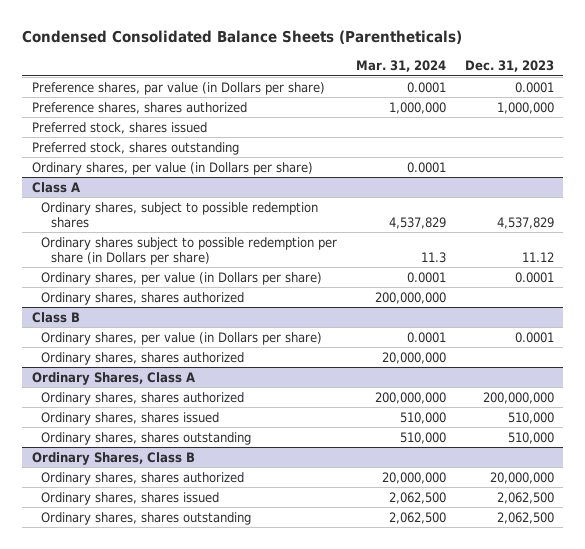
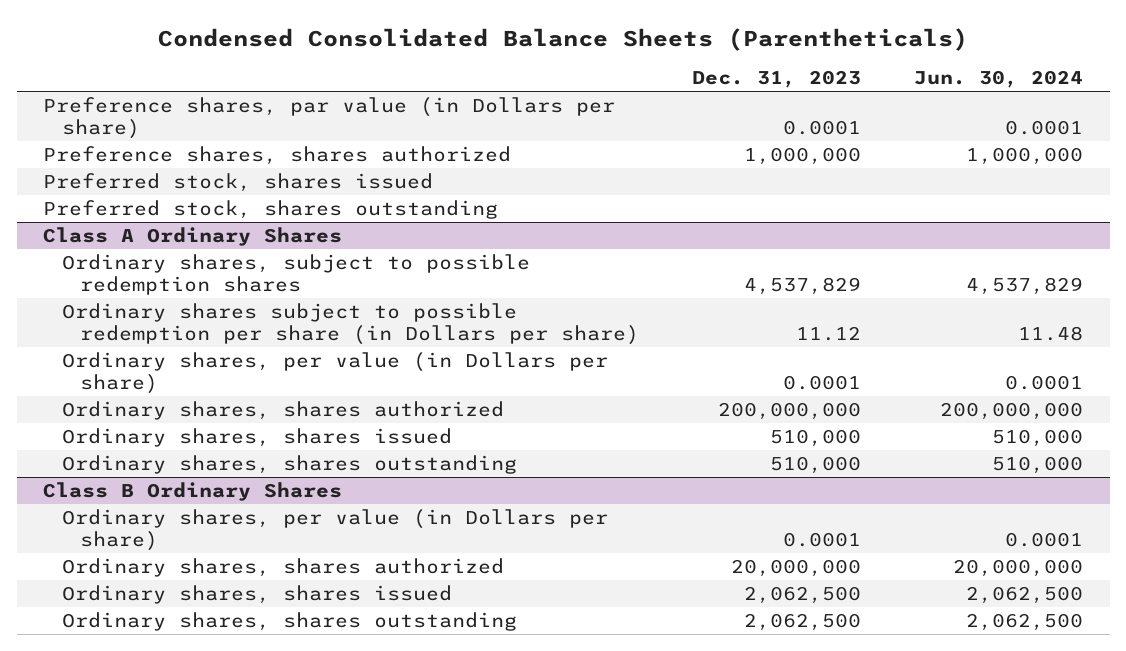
- | Mar. 31, 2024 | Dec. 31, 2023
+ | Dec. 31, 2023 | Jun. 30, 2024
- Ordinary shares, per value (in Dollars per share) | 0.0001 |
- Class A
+ Class A Ordinary Shares
- Ordinary shares, shares authorized | 200,000,000 |
- Class B
- Ordinary shares, per value (in Dollars per share) | 0.0001 | 0.0001
- Ordinary shares, shares authorized | 20,000,000 |
- Ordinary Shares, Class A
- Ordinary Shares, Class B
+ Class B Ordinary Shares
+ Ordinary shares, per value (in Dollars per share) | 0.0001 | 0.0001

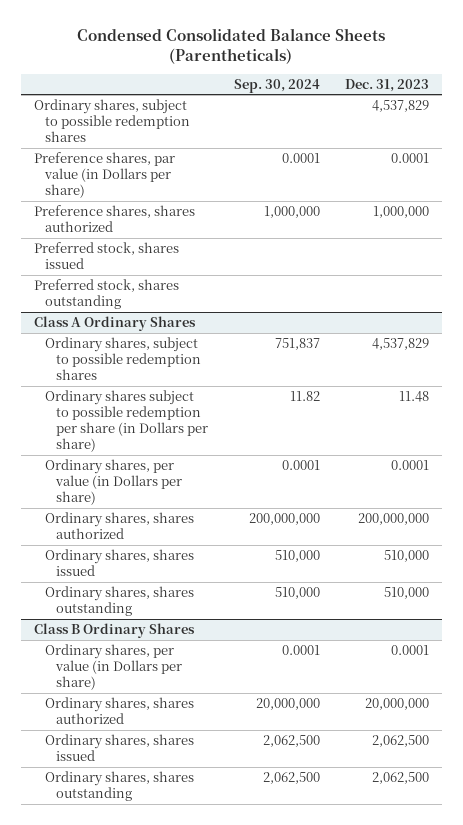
- | Dec. 31, 2023 | Jun. 30, 2024
+ | Sep. 30, 2024 | Dec. 31, 2023
+ Ordinary shares, subject to possible redemption shares | | 4,537,829
@ Class A Ordinary Shares
- Ordinary shares subject to possible redemption per share (in Dollars per share) | 11.12 | 11.48
+ Ordinary shares subject to possible redemption per share (in Dollars per share) | 11.82 | 11.48

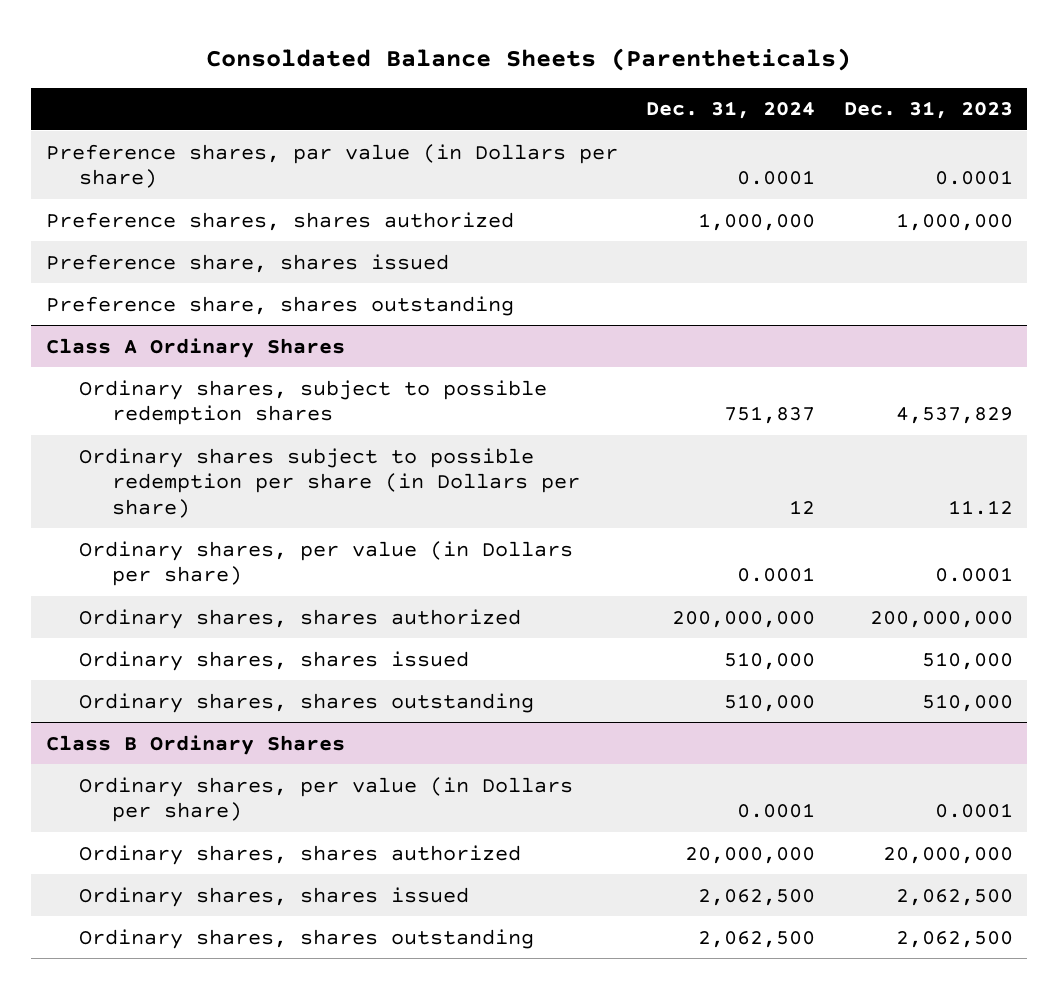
- Condensed Consolidated Balance Sheets (Parentheticals)
+ Consoldated Balance Sheets (Parentheticals)
- | Sep. 30, 2024 | Dec. 31, 2023
+ | Dec. 31, 2024 | Dec. 31, 2023
- Ordinary shares, subject to possible redemption shares | | 4,537,829
- Preferred stock, shares issued
- Preferred stock, shares outstanding
+ Preference share, shares issued
+ Preference share, shares outstanding
@ Class A Ordinary Shares
- Ordinary shares subject to possible redemption per share (in Dollars per share) | 11.82 | 11.48
+ Ordinary shares subject to possible redemption per share (in Dollars per share) | 12 | 11.12

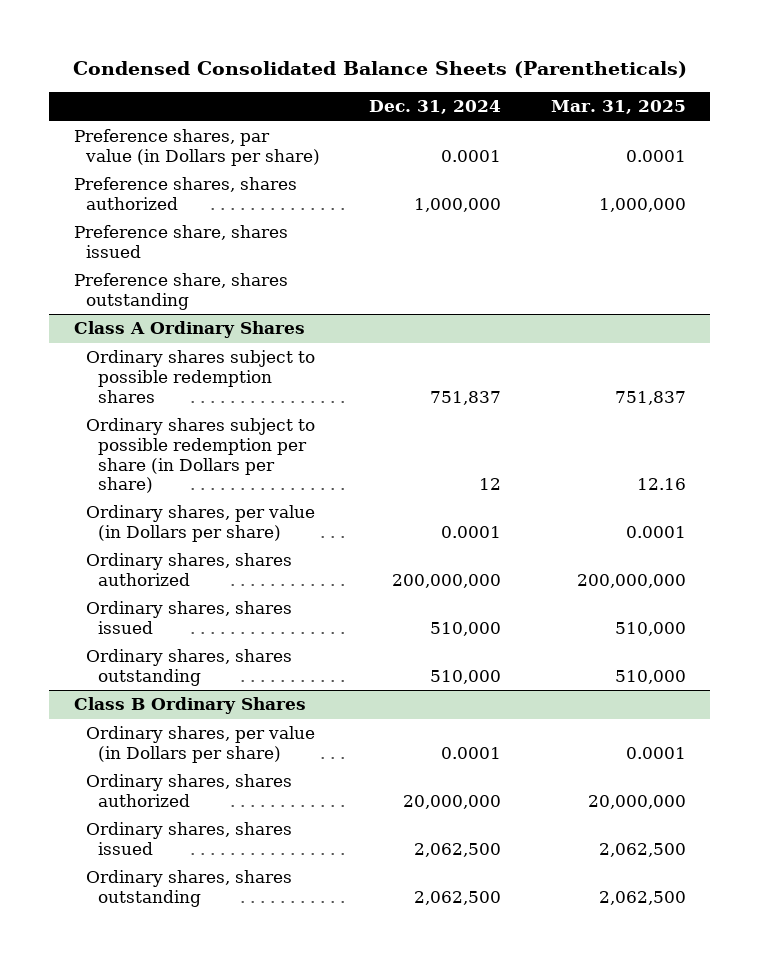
- Consoldated Balance Sheets (Parentheticals)
+ Condensed Consolidated Balance Sheets (Parentheticals)
- | Dec. 31, 2024 | Dec. 31, 2023
+ | Dec. 31, 2024 | Mar. 31, 2025
@ Class A Ordinary Shares
- Ordinary shares, subject to possible redemption shares | 751,837 | 4,537,829
+ Ordinary shares subject to possible redemption shares | 751,837 | 751,837

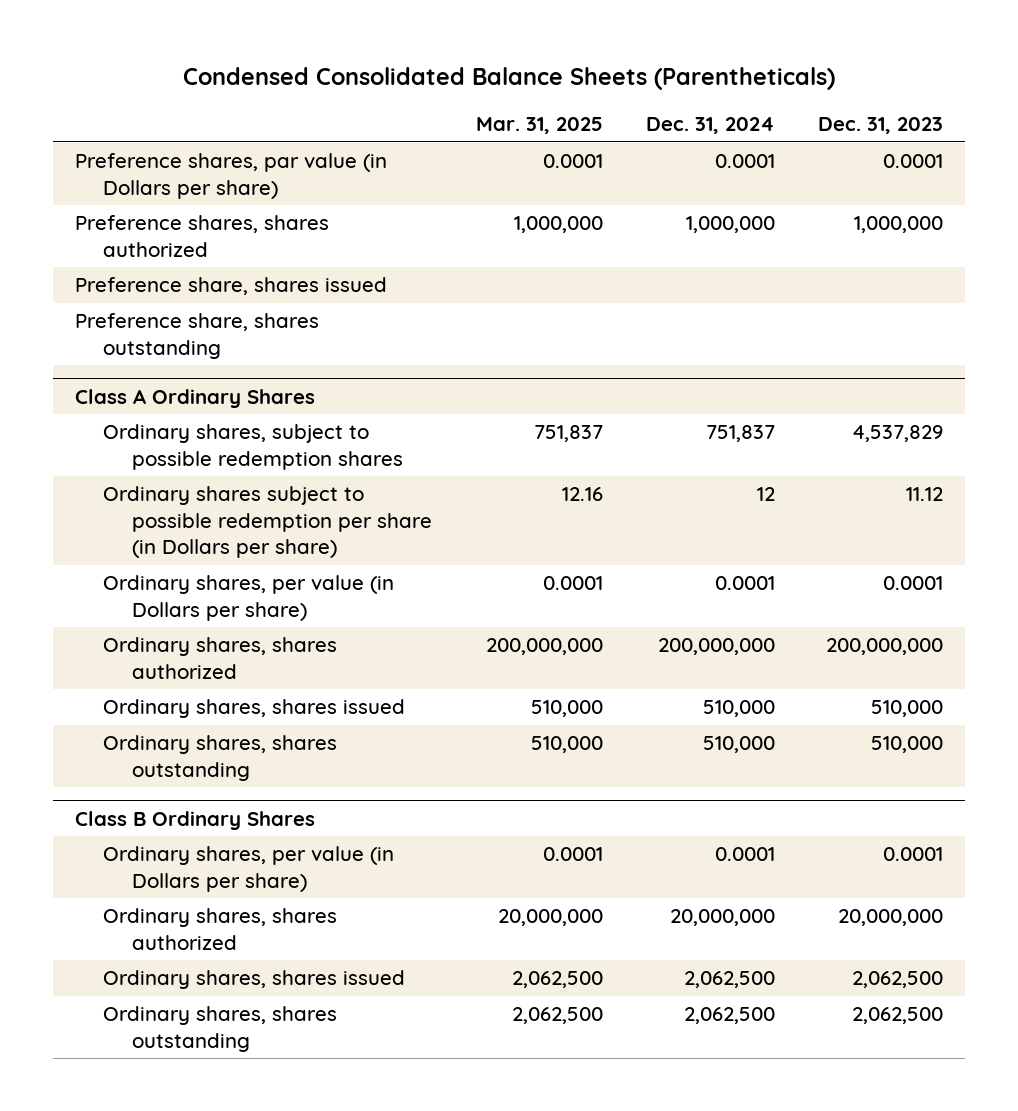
- | Dec. 31, 2024 | Mar. 31, 2025
+ | Mar. 31, 2025 | Dec. 31, 2024 | Dec. 31, 2023
@ Class A Ordinary Shares
- Ordinary shares subject to possible redemption shares | 751,837 | 751,837
+ Ordinary shares, subject to possible redemption shares | 751,837 | 751,837 | 4,537,829

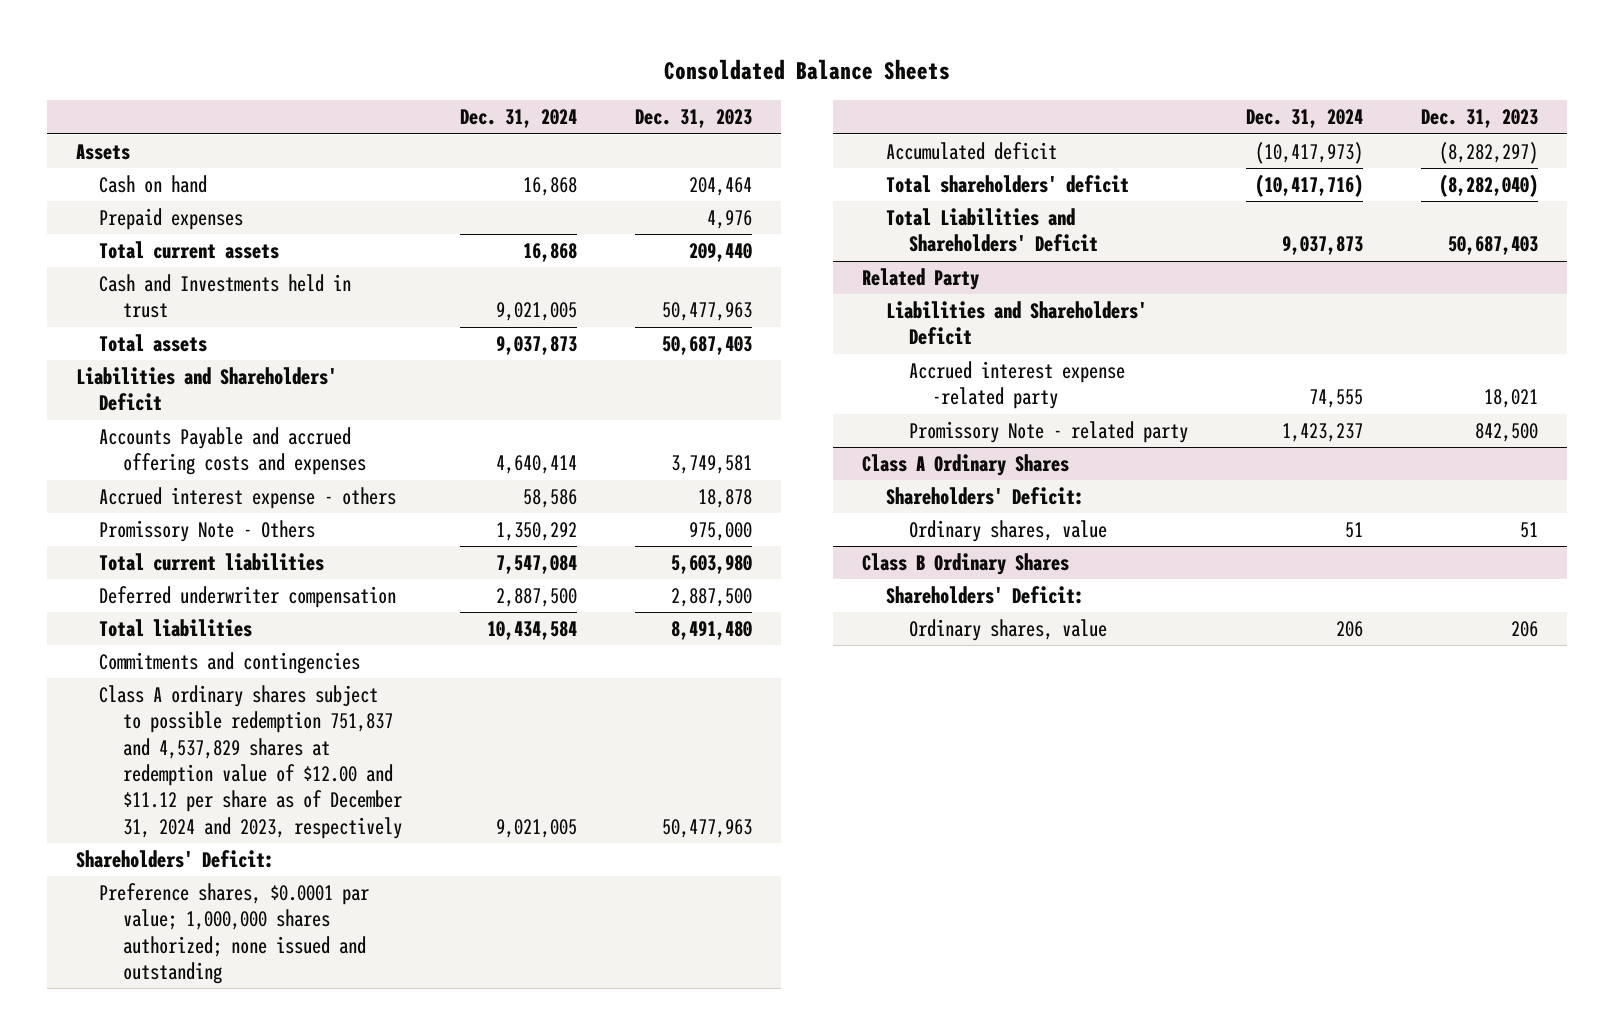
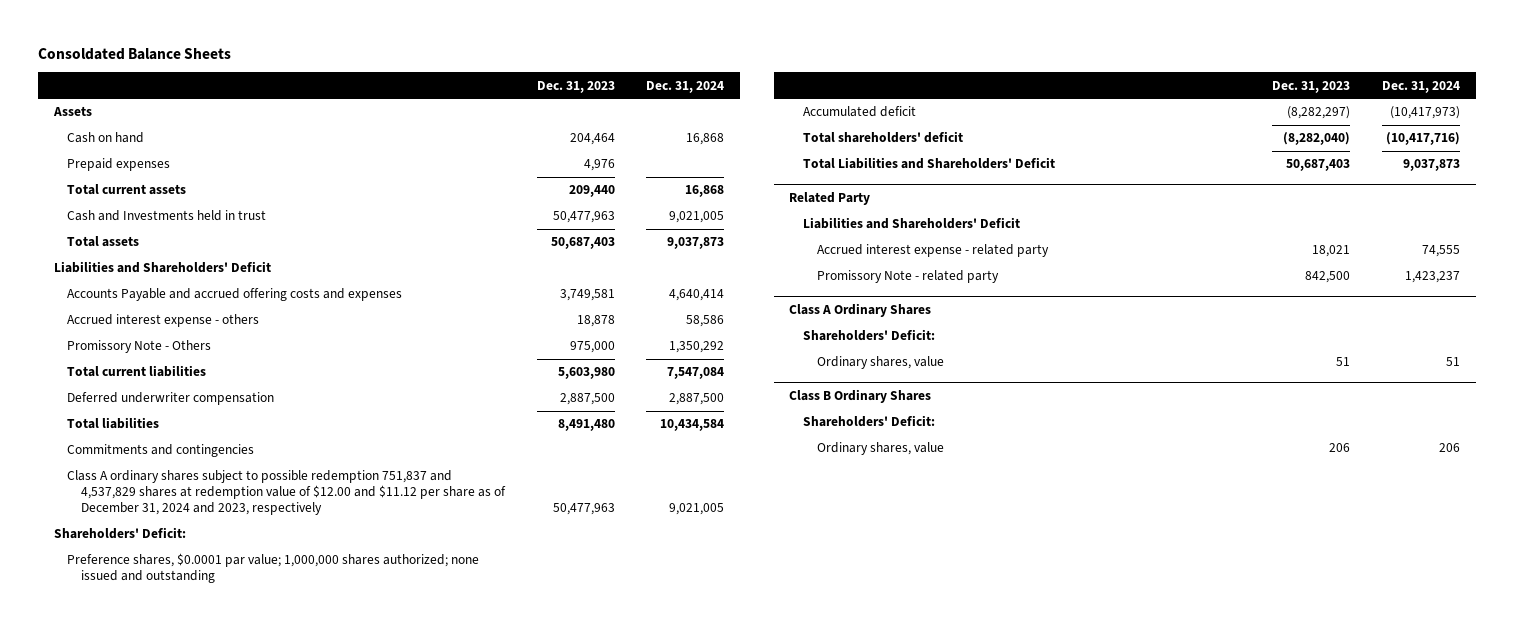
- | Dec. 31, 2024 | Dec. 31, 2023
+ | Dec. 31, 2023 | Dec. 31, 2024
@ Related Party
- Accrued interest expense -related party | 74,555 | 18,021
+ Accrued interest expense - related party | 18,021 | 74,555

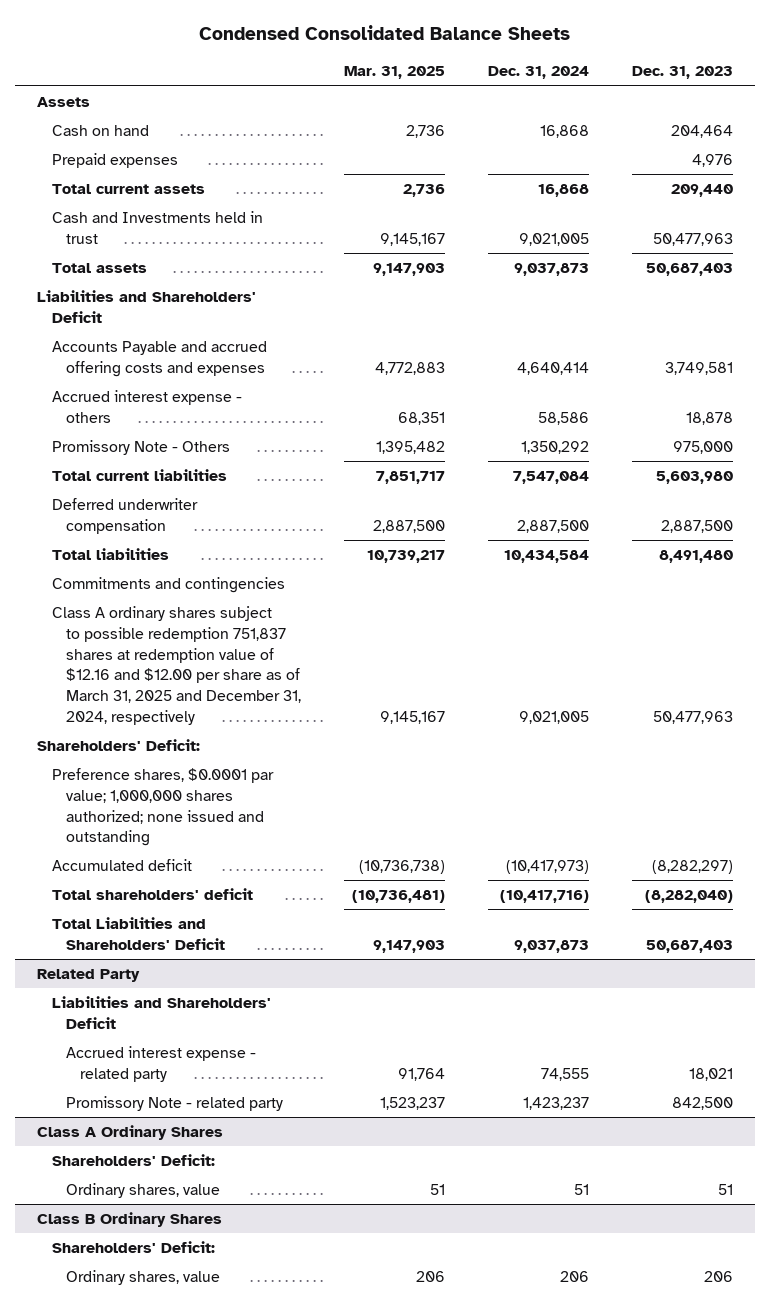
- Consoldated Balance Sheets
+ Condensed Consolidated Balance Sheets
- | Dec. 31, 2023 | Dec. 31, 2024
+ | Mar. 31, 2025 | Dec. 31, 2024 | Dec. 31, 2023
- Class A ordinary shares subject to possible redemption 751,837 and 4,537,829 shares at redemption value of $12.00 and $11.12 per share as of December 31, 2024 and 2023, respectively | 50,477,963 | 9,021,005
+ Class A ordinary shares subject to possible redemption 751,837 shares at redemption value of $12.16 and $12.00 per share as of March 31, 2025 and December 31, 2024, respectively | 9,145,167 | 9,021,005 | 50,477,963

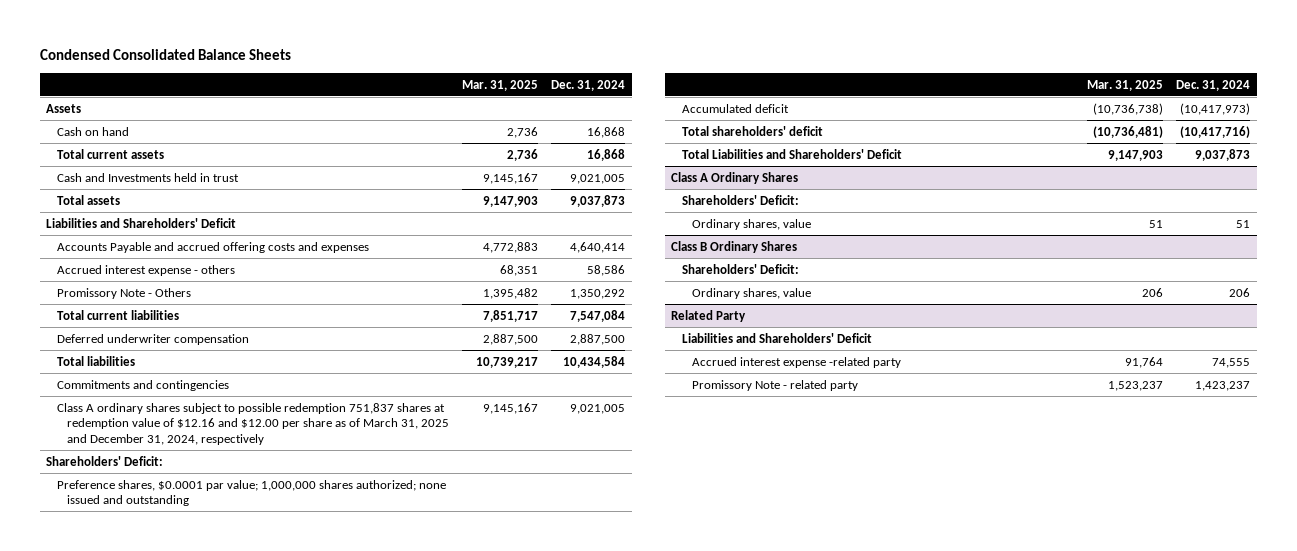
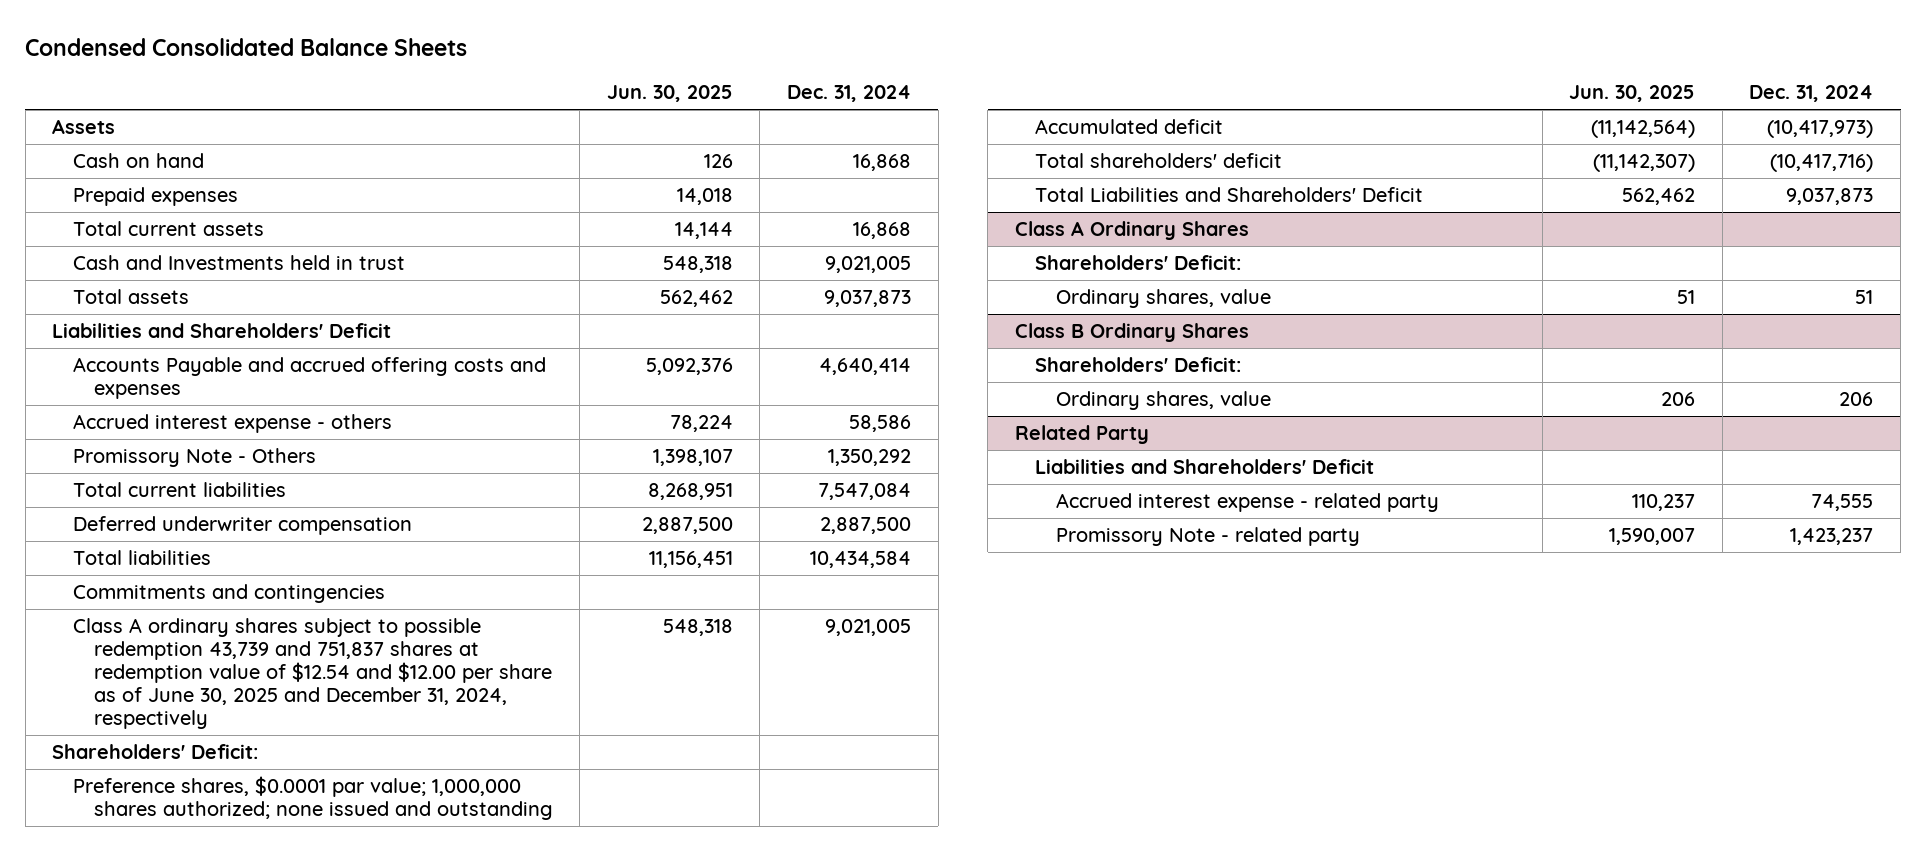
- | Mar. 31, 2025 | Dec. 31, 2024
+ | Jun. 30, 2025 | Dec. 31, 2024
+ Prepaid expenses | 14,018 |
- Class A ordinary shares subject to possible redemption 751,837 shares at redemption value of $12.16 and $12.00 per share as of March 31, 2025 and December 31, 2024, respectively | 9,145,167 | 9,021,005
+ Class A ordinary shares subject to possible redemption 43,739 and 751,837 shares at redemption value of $12.54 and $12.00 per share as of June 30, 2025 and December 31, 2024, respectively | 548,318 | 9,021,005
@ Related Party
- Accrued interest expense -related party | 91,764 | 74,555
+ Accrued interest expense - related party | 110,237 | 74,555

